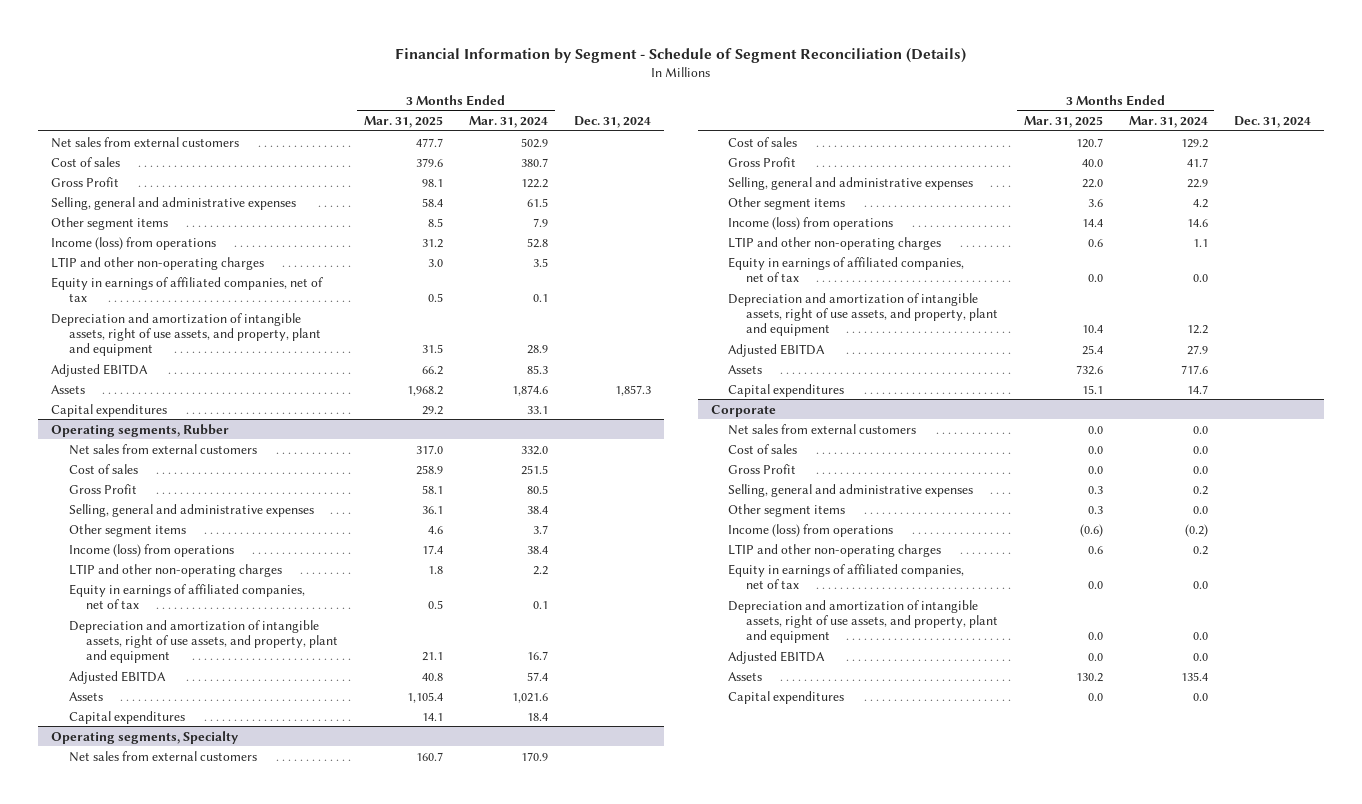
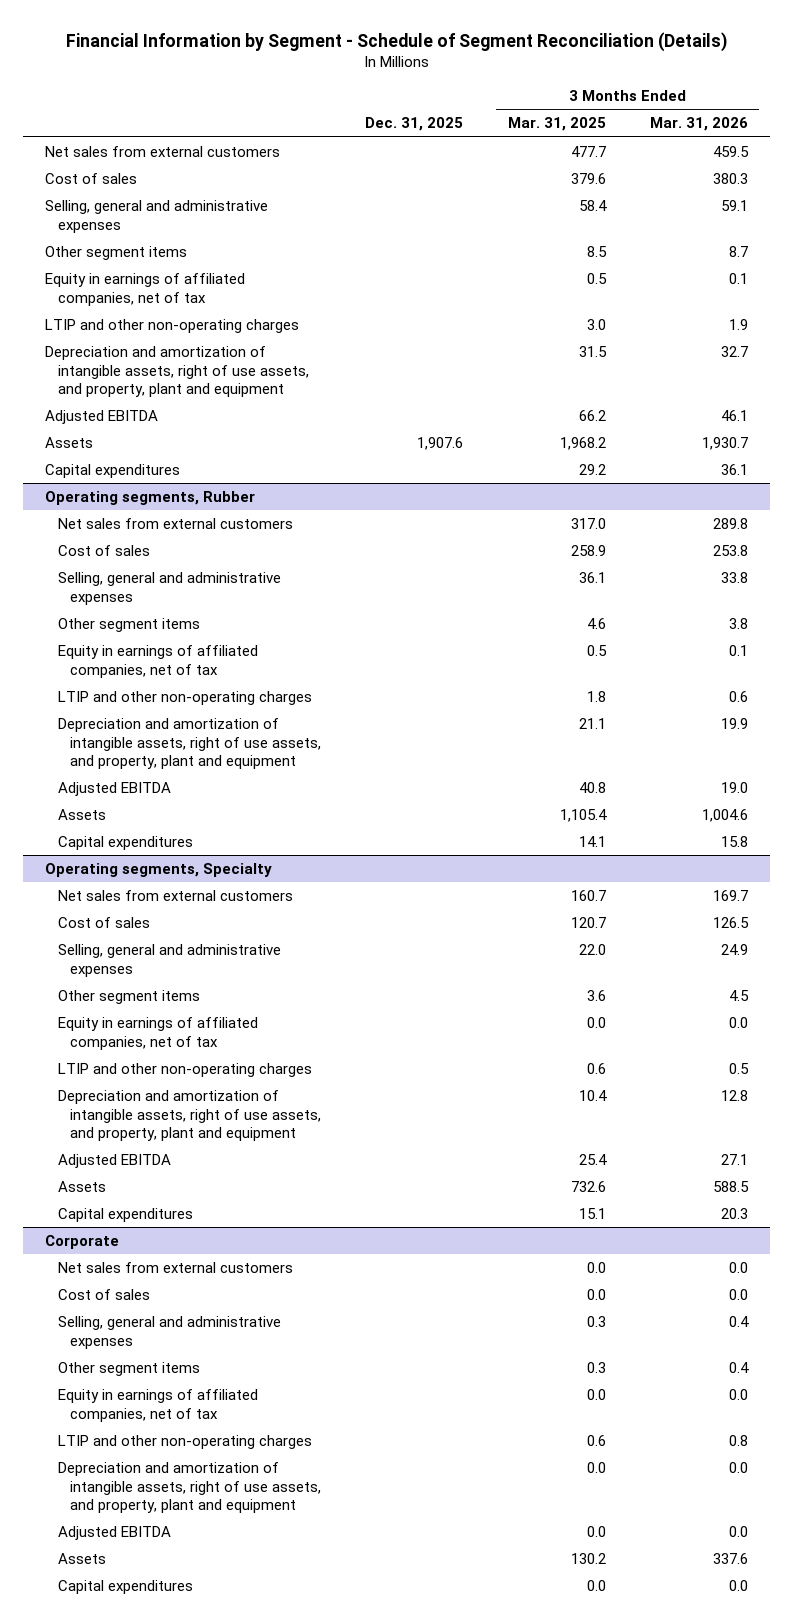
- | 3 Months Ended Mar. 31, 2025 | 3 Months Ended Mar. 31, 2024 | Dec. 31, 2024
+ | Dec. 31, 2025 | 3 Months Ended Mar. 31, 2025 | 3 Months Ended Mar. 31, 2026
- Gross Profit | 98.1 | 122.2 |
- Income (loss) from operations | 31.2 | 52.8 |
moved down: LTIP and other non-operating charges | | 3.0 | 1.9
@ Operating segments, Rubber
- Gross Profit | 58.1 | 80.5 |
- Income (loss) from operations | 17.4 | 38.4 |
moved down: LTIP and other non-operating charges | | 1.8 | 0.6
@ Operating segments, Specialty
- Gross Profit | 40.0 | 41.7 |
- Income (loss) from operations | 14.4 | 14.6 |
moved down: LTIP and other non-operating charges | | 0.6 | 0.5
@ Corporate
- Gross Profit | 0.0 | 0.0 |
- Income (loss) from operations | (0.6) | (0.2) |
moved down: LTIP and other non-operating charges | | 0.6 | 0.8

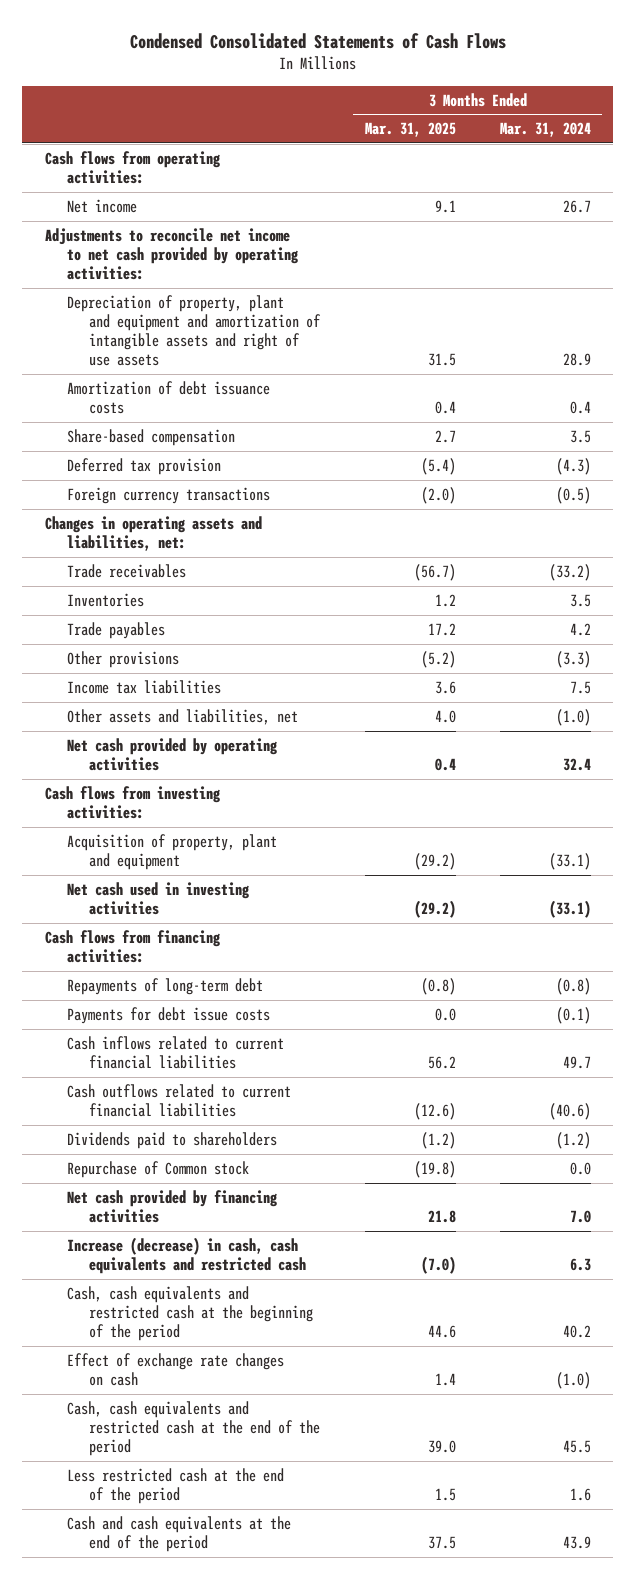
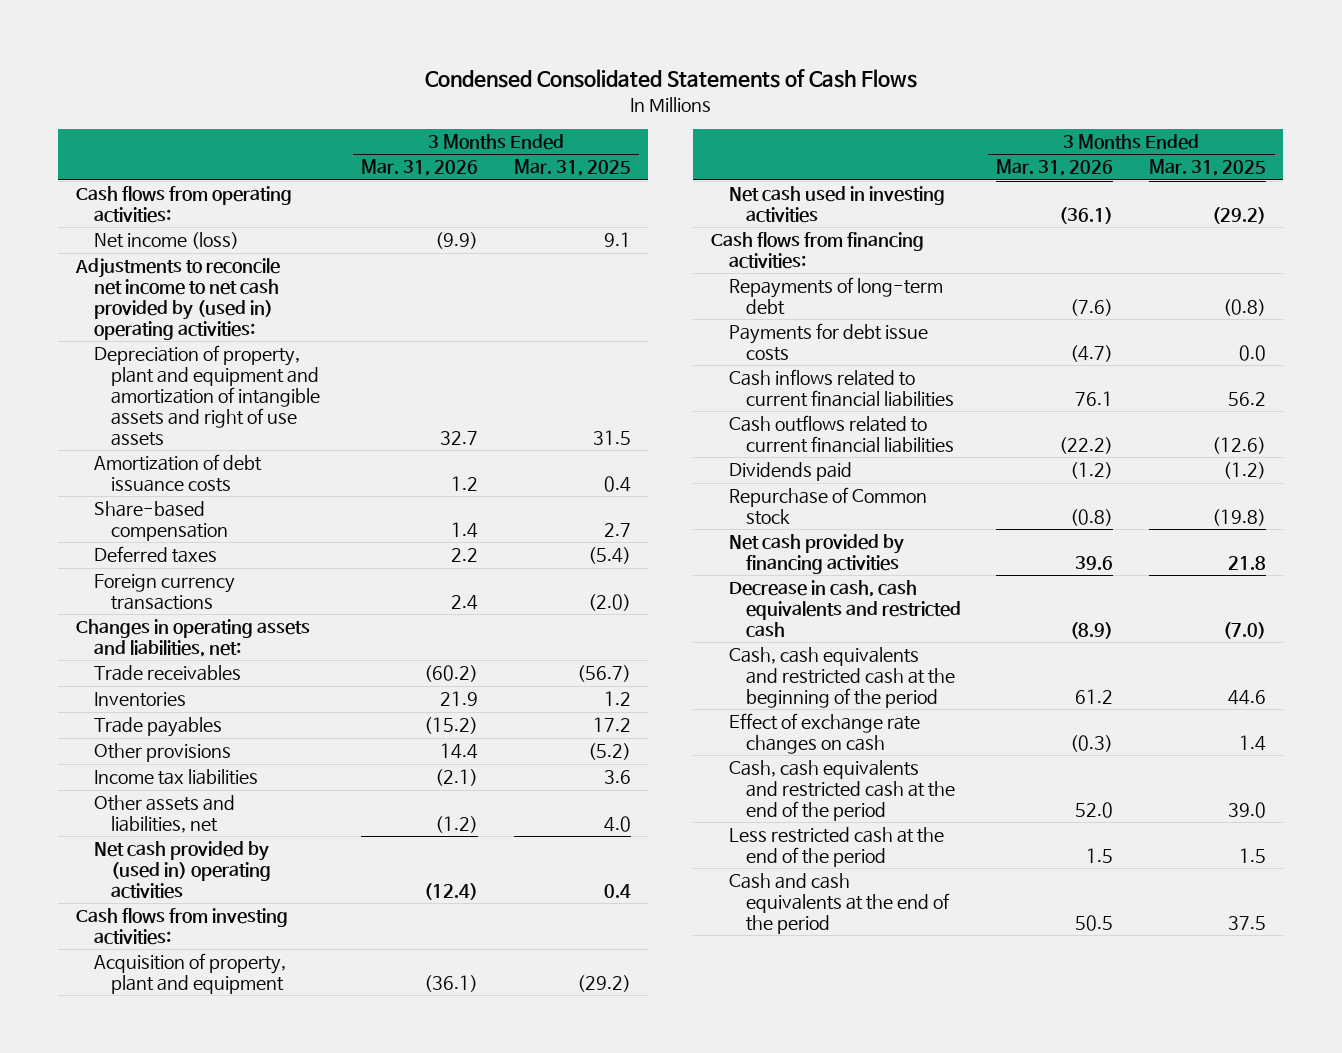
- | 3 Months Ended Mar. 31, 2025 | 3 Months Ended Mar. 31, 2024
+ | 3 Months Ended Mar. 31, 2026 | 3 Months Ended Mar. 31, 2025
- Net income | 9.1 | 26.7
- Adjustments to reconcile net income to net cash provided by operating activities:
+ Net income (loss) | (9.9) | 9.1
+ Adjustments to reconcile net income to net cash provided by (used in) operating activities:
- Deferred tax provision | (5.4) | (4.3)
+ Deferred taxes | 2.2 | (5.4)
- Net cash provided by operating activities | 0.4 | 32.4
+ Net cash provided by (used in) operating activities | (12.4) | 0.4
- Dividends paid to shareholders | (1.2) | (1.2)
+ Dividends paid | (1.2) | (1.2)
- Increase (decrease) in cash, cash equivalents and restricted cash | (7.0) | 6.3
+ Decrease in cash, cash equivalents and restricted cash | (8.9) | (7.0)

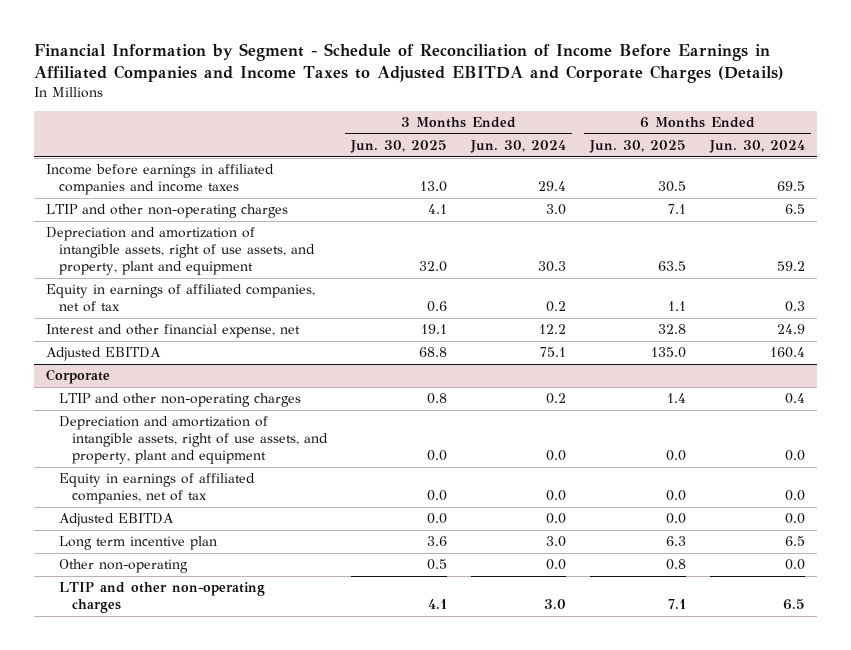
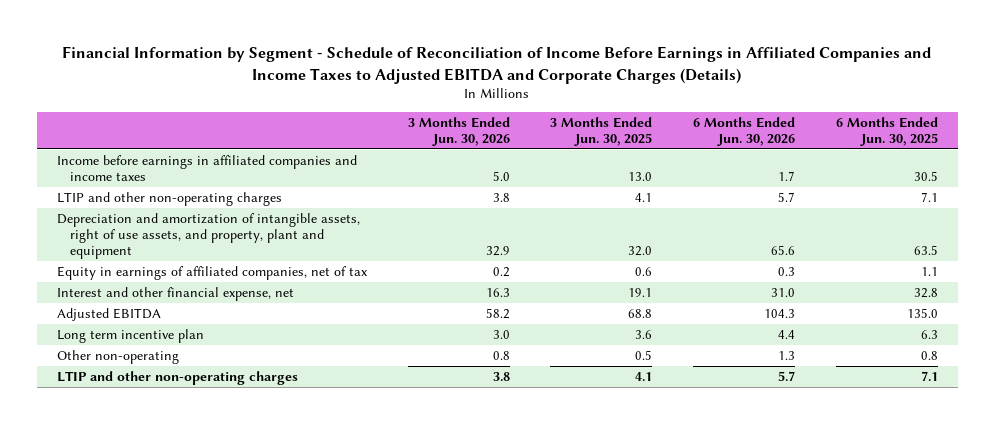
- | 3 Months Ended Jun. 30, 2025 | 3 Months Ended Jun. 30, 2024 | 6 Months Ended Jun. 30, 2025 | 6 Months Ended Jun. 30, 2024
+ | 3 Months Ended Jun. 30, 2026 | 3 Months Ended Jun. 30, 2025 | 6 Months Ended Jun. 30, 2026 | 6 Months Ended Jun. 30, 2025
- Corporate
- LTIP and other non-operating charges | 0.8 | 0.2 | 1.4 | 0.4
- Depreciation and amortization of intangible assets, right of use assets, and property, plant and equipment | 0.0 | 0.0 | 0.0 | 0.0
- Equity in earnings of affiliated companies, net of tax | 0.0 | 0.0 | 0.0 | 0.0
- Adjusted EBITDA | 0.0 | 0.0 | 0.0 | 0.0

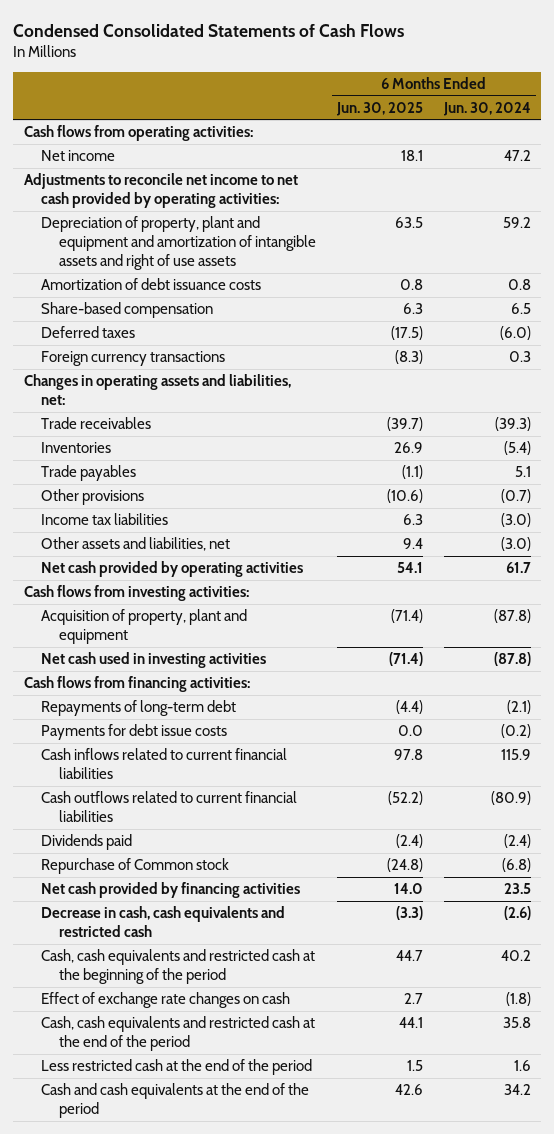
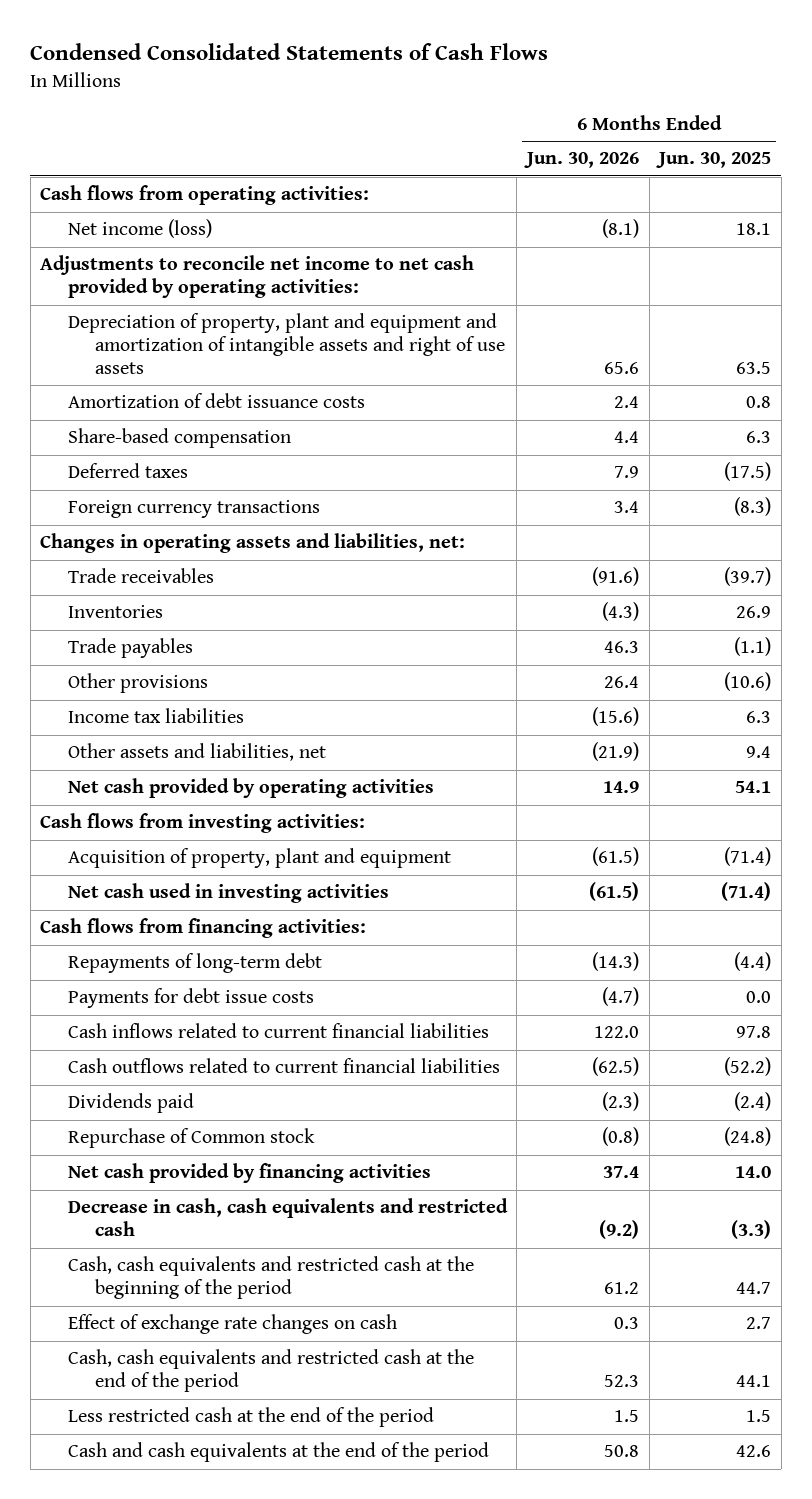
- | 6 Months Ended Jun. 30, 2025 | 6 Months Ended Jun. 30, 2024
+ | 6 Months Ended Jun. 30, 2026 | 6 Months Ended Jun. 30, 2025
- Net income | 18.1 | 47.2
+ Net income (loss) | (8.1) | 18.1

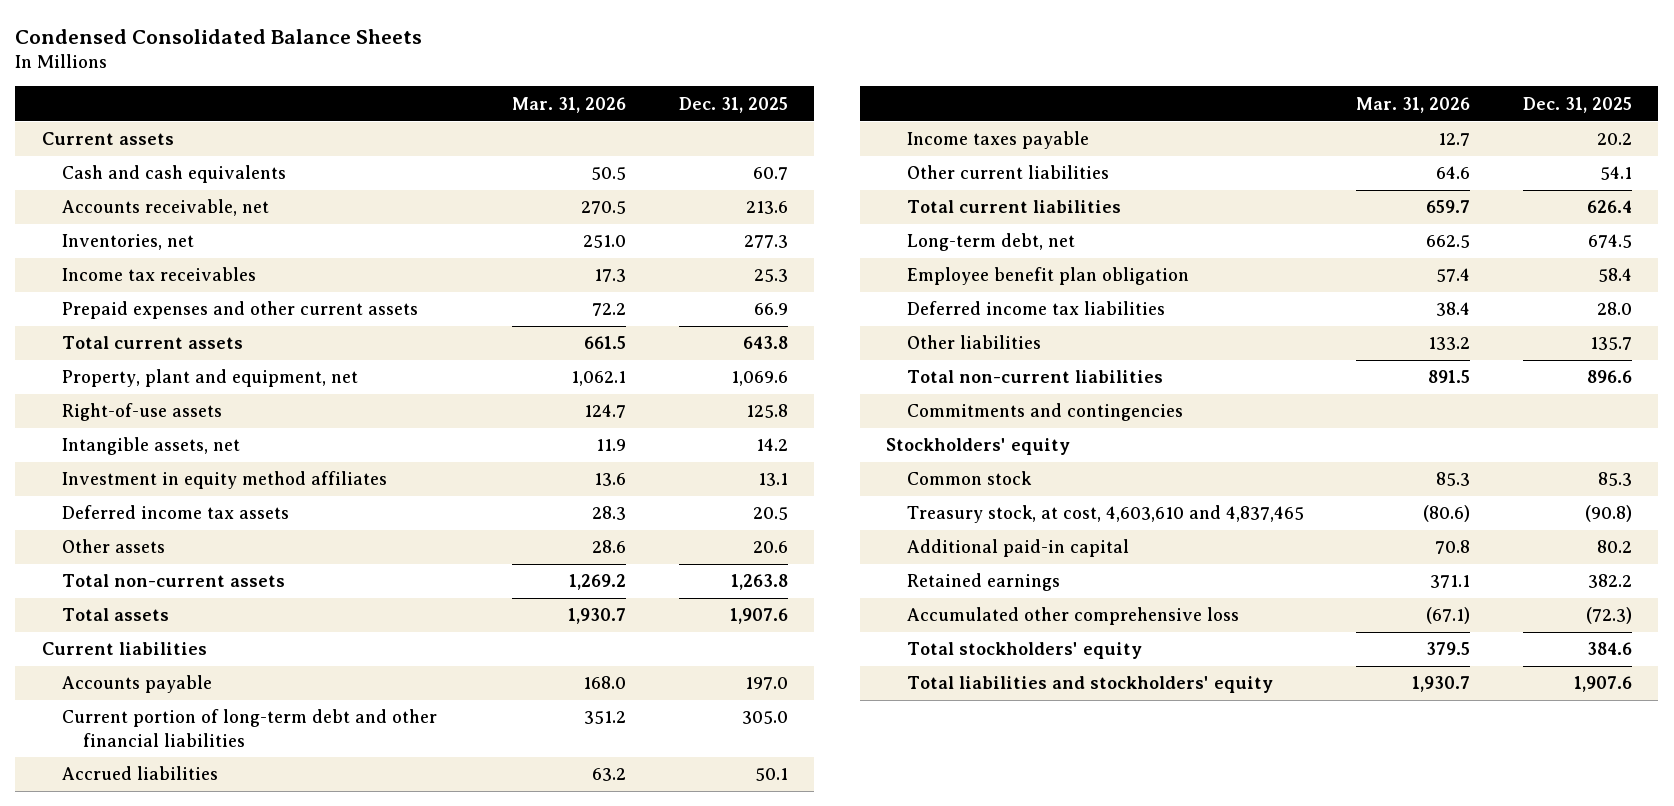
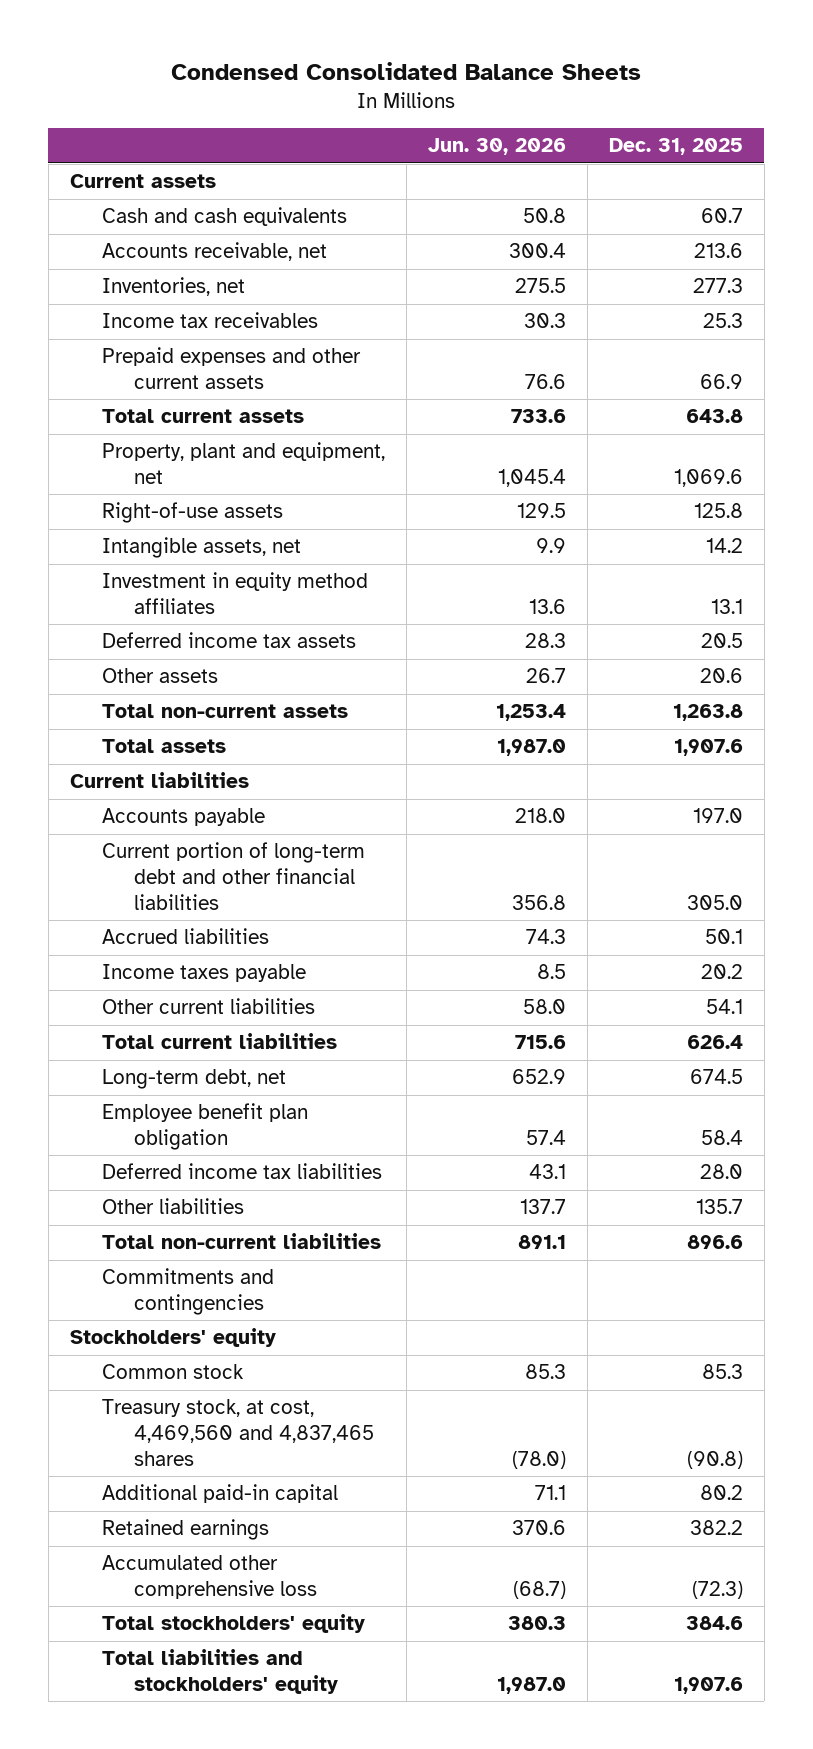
- | Mar. 31, 2026 | Dec. 31, 2025
+ | Jun. 30, 2026 | Dec. 31, 2025
- Treasury stock, at cost, 4,603,610 and 4,837,465 | (80.6) | (90.8)
+ Treasury stock, at cost, 4,469,560 and 4,837,465 shares | (78.0) | (90.8)

